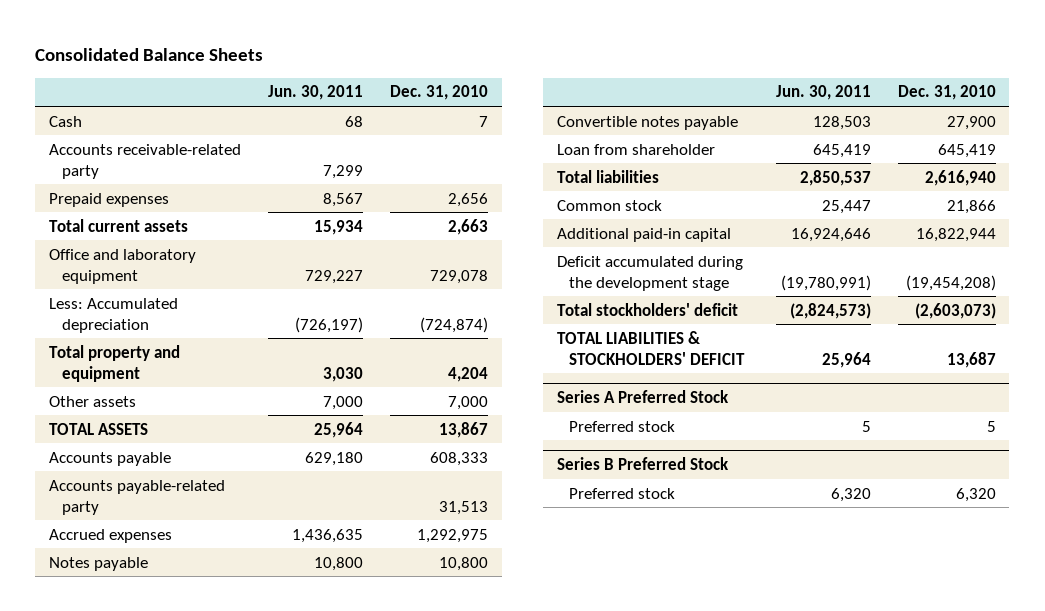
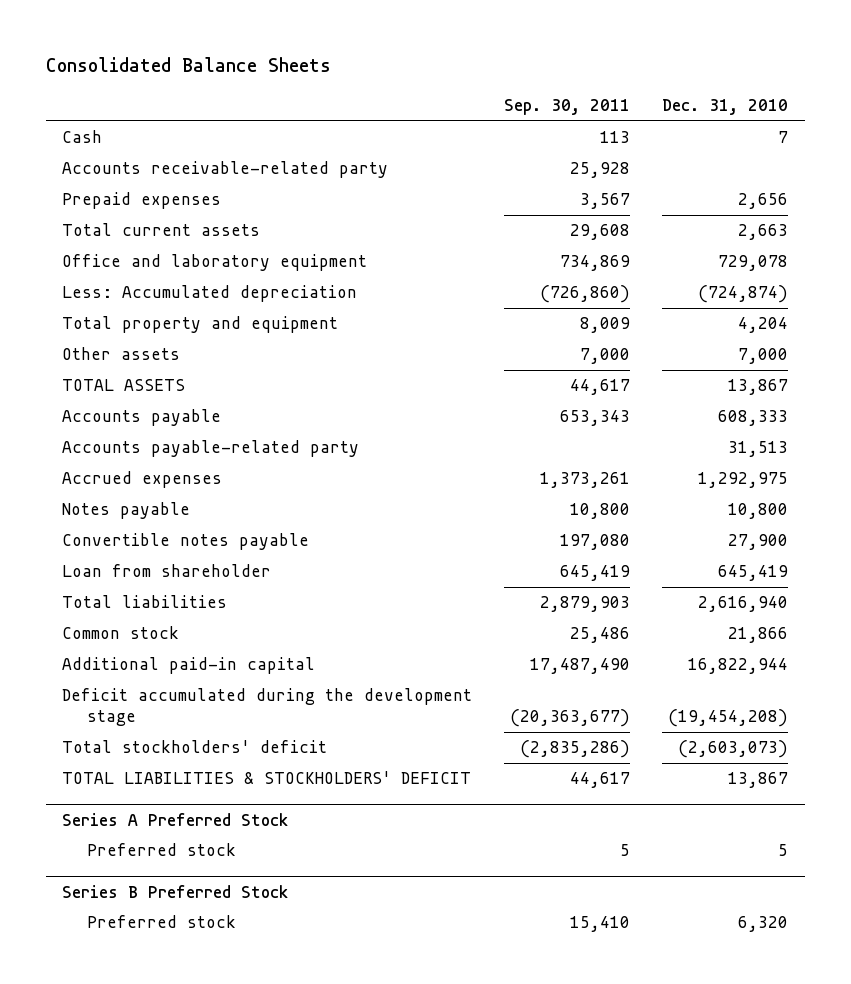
- | Jun. 30, 2011 | Dec. 31, 2010
+ | Sep. 30, 2011 | Dec. 31, 2010
- TOTAL LIABILITIES & STOCKHOLDERS' DEFICIT | 25,964 | 13,687
+ TOTAL LIABILITIES & STOCKHOLDERS' DEFICIT | 44,617 | 13,867

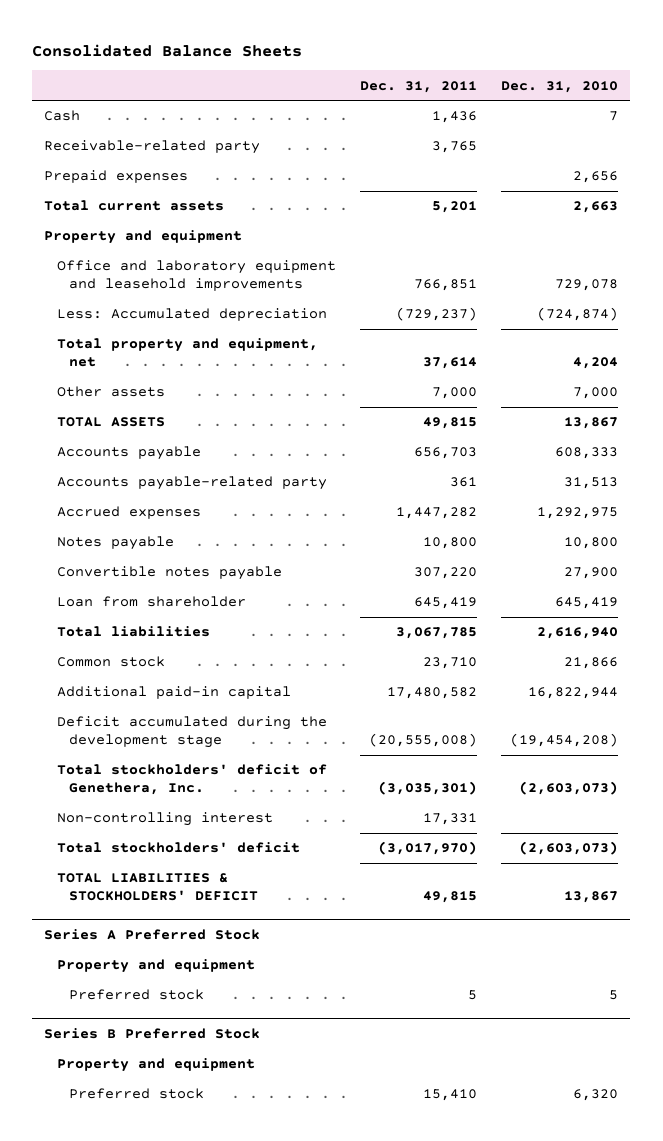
- | Sep. 30, 2011 | Dec. 31, 2010
+ | Dec. 31, 2011 | Dec. 31, 2010
- Accounts receivable-related party | 25,928 |
+ Receivable-related party | 3,765 |
- Office and laboratory equipment | 734,869 | 729,078
+ Property and equipment
+ Office and laboratory equipment and leasehold improvements | 766,851 | 729,078
- Total property and equipment | 8,009 | 4,204
+ Total property and equipment, net | 37,614 | 4,204
+ Total stockholders' deficit of Genethera, Inc. | (3,035,301) | (2,603,073)
+ Non-controlling interest | 17,331 |
@ Series A Preferred Stock
+ Property and equipment
@ Series B Preferred Stock
+ Property and equipment

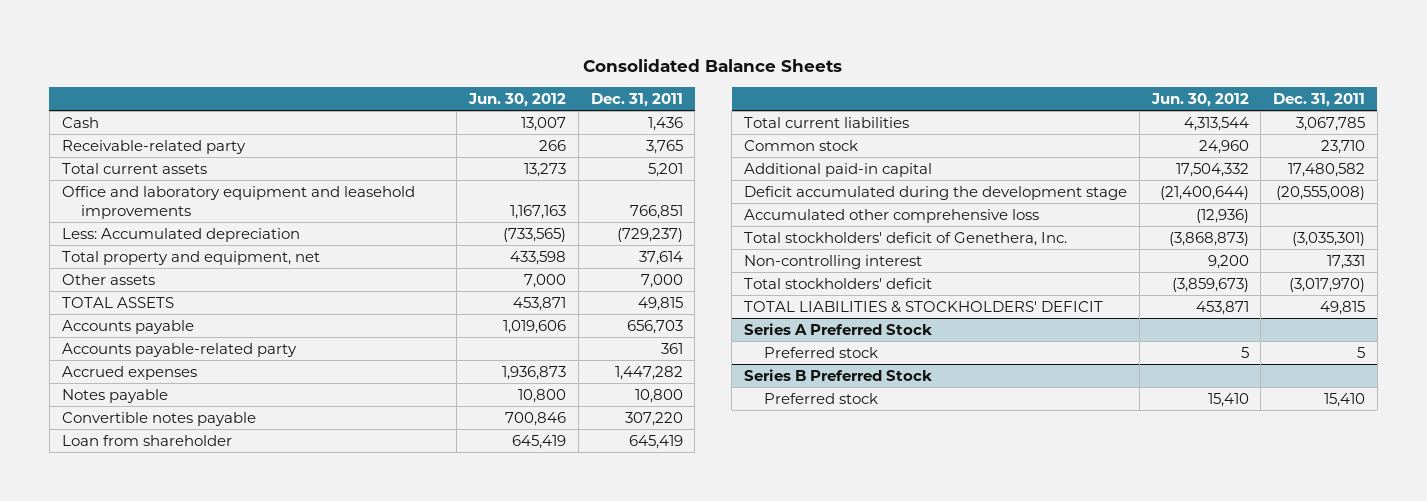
- | Dec. 31, 2011 | Dec. 31, 2010
+ | Jun. 30, 2012 | Dec. 31, 2011
- Prepaid expenses | | 2,656
- Property and equipment
- Total liabilities | 3,067,785 | 2,616,940
+ Total current liabilities | 4,313,544 | 3,067,785
+ Accumulated other comprehensive loss | (12,936) |
@ Series A Preferred Stock
- Property and equipment
@ Series B Preferred Stock
- Property and equipment

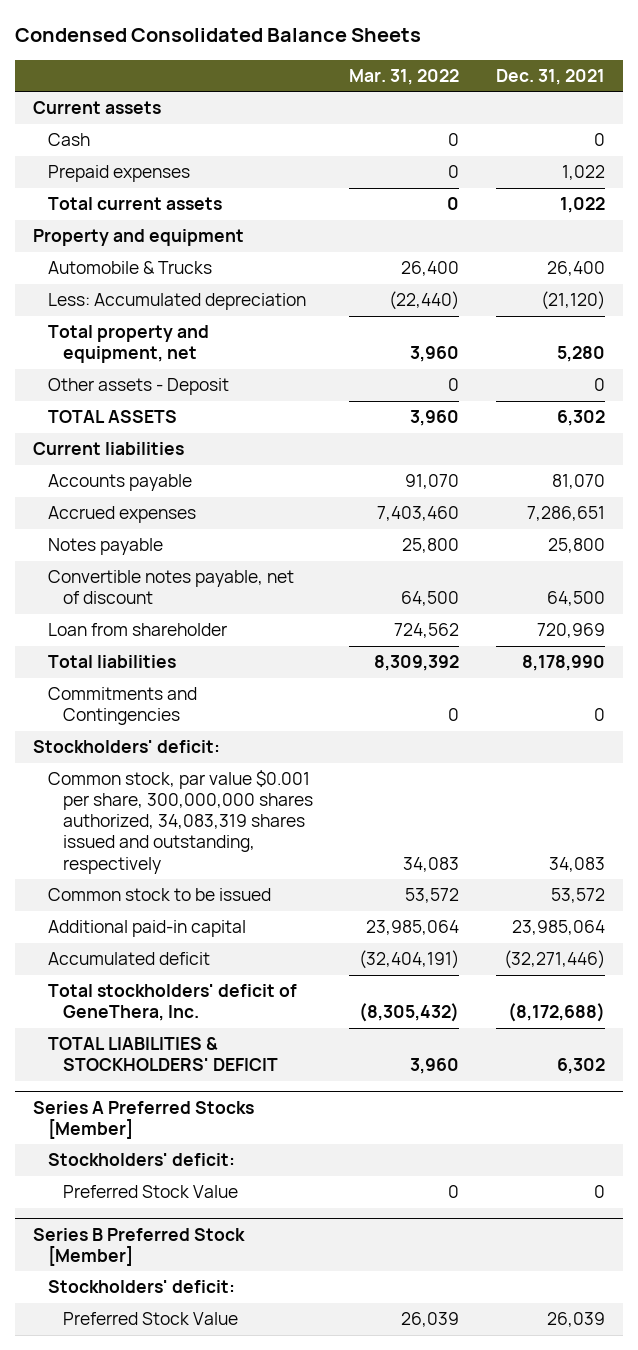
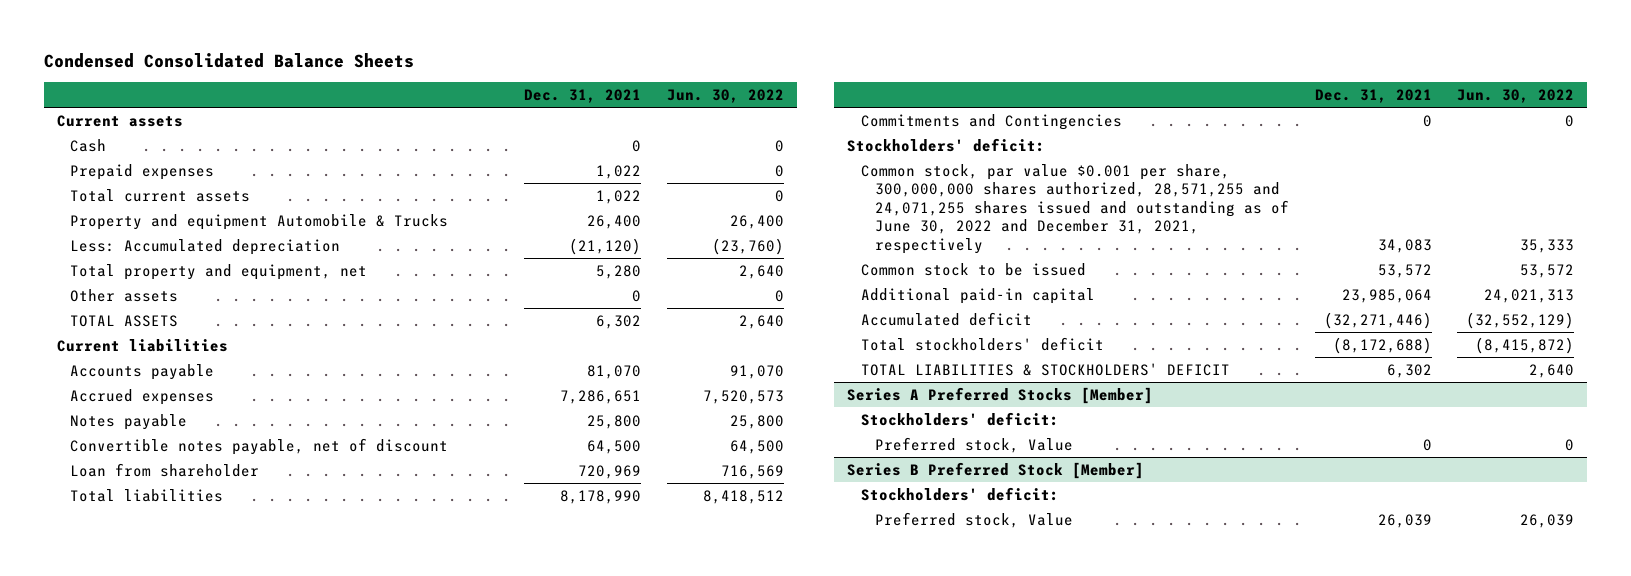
- | Mar. 31, 2022 | Dec. 31, 2021
+ | Dec. 31, 2021 | Jun. 30, 2022
- Property and equipment
- Automobile & Trucks | 26,400 | 26,400
+ Property and equipment Automobile & Trucks | 26,400 | 26,400
- Other assets - Deposit | 0 | 0
+ Other assets | 0 | 0
- Common stock, par value $0.001 per share, 300,000,000 shares authorized, 34,083,319 shares issued and outstanding, respectively | 34,083 | 34,083
+ Common stock, par value $0.001 per share, 300,000,000 shares authorized, 28,571,255 and 24,071,255 shares issued and outstanding as of June 30, 2022 and December 31, 2021, respectively | 34,083 | 35,333
- Total stockholders' deficit of GeneThera, Inc. | (8,305,432) | (8,172,688)
+ Total stockholders' deficit | (8,172,688) | (8,415,872)
@ Series A Preferred Stocks [Member]
- Preferred Stock Value | 0 | 0
+ Preferred stock, Value | 0 | 0
@ Series B Preferred Stock [Member]
- Preferred Stock Value | 26,039 | 26,039
+ Preferred stock, Value | 26,039 | 26,039

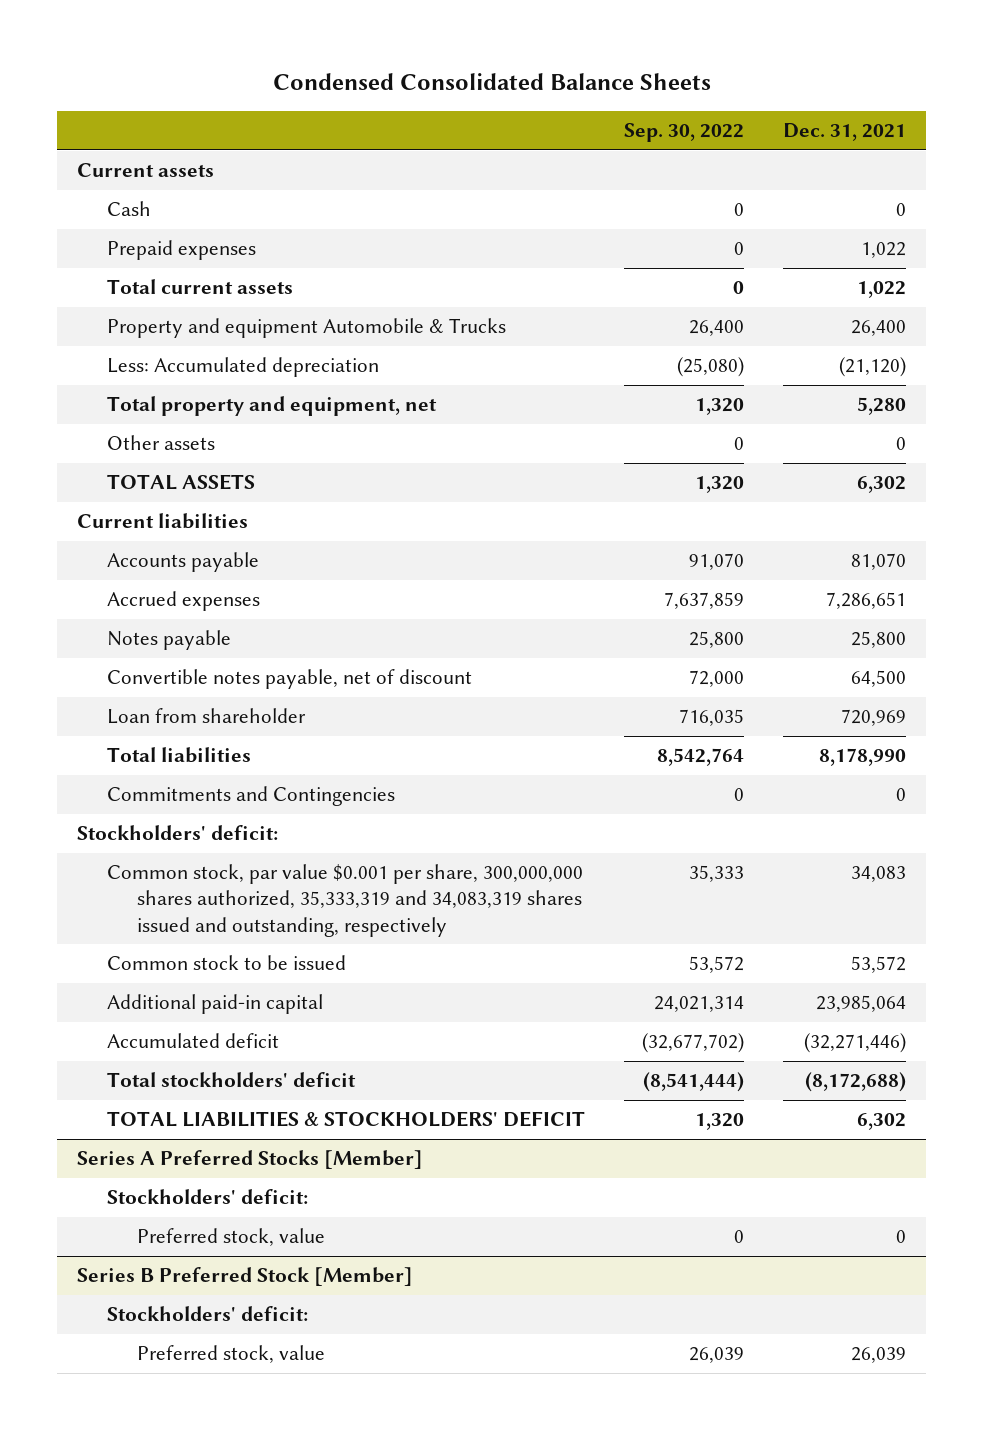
- | Dec. 31, 2021 | Jun. 30, 2022
+ | Sep. 30, 2022 | Dec. 31, 2021
- Common stock, par value $0.001 per share, 300,000,000 shares authorized, 28,571,255 and 24,071,255 shares issued and outstanding as of June 30, 2022 and December 31, 2021, respectively | 34,083 | 35,333
+ Common stock, par value $0.001 per share, 300,000,000 shares authorized, 35,333,319 and 34,083,319 shares issued and outstanding, respectively | 35,333 | 34,083
@ Series A Preferred Stocks [Member]
- Preferred stock, Value | 0 | 0
+ Preferred stock, value | 0 | 0
@ Series B Preferred Stock [Member]
- Preferred stock, Value | 26,039 | 26,039
+ Preferred stock, value | 26,039 | 26,039

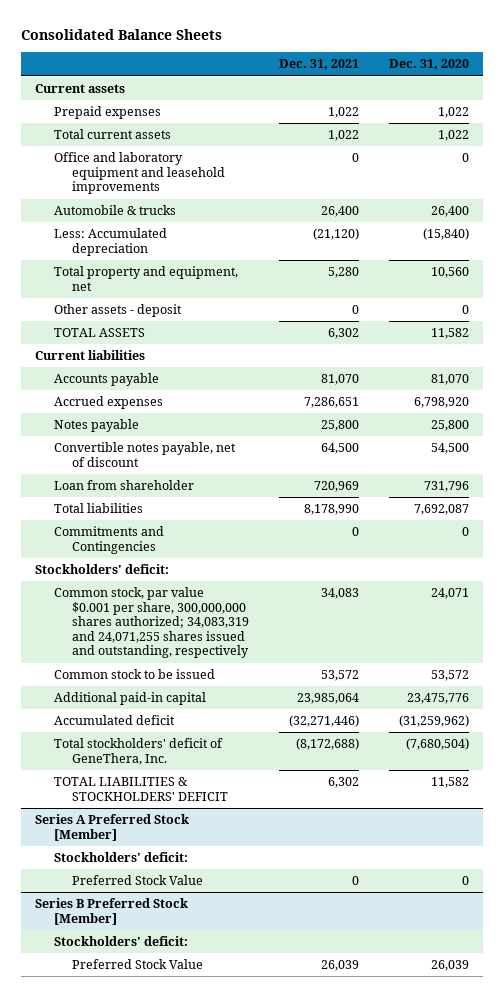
- Condensed Consolidated Balance Sheets
+ Consolidated Balance Sheets
- | Sep. 30, 2022 | Dec. 31, 2021
+ | Dec. 31, 2021 | Dec. 31, 2020
- Cash | 0 | 0
- Property and equipment Automobile & Trucks | 26,400 | 26,400
+ Office and laboratory equipment and leasehold improvements | 0 | 0
+ Automobile & trucks | 26,400 | 26,400
- Other assets | 0 | 0
+ Other assets - deposit | 0 | 0
- Common stock, par value $0.001 per share, 300,000,000 shares authorized, 35,333,319 and 34,083,319 shares issued and outstanding, respectively | 35,333 | 34,083
+ Common stock, par value $0.001 per share, 300,000,000 shares authorized; 34,083,319 and 24,071,255 shares issued and outstanding, respectively | 34,083 | 24,071
- Total stockholders' deficit | (8,541,444) | (8,172,688)
+ Total stockholders' deficit of GeneThera, Inc. | (8,172,688) | (7,680,504)
- Series A Preferred Stocks [Member]
+ Series A Preferred Stock [Member]
- Preferred stock, value | 0 | 0
+ Preferred Stock Value | 0 | 0
@ Series B Preferred Stock [Member]
- Preferred stock, value | 26,039 | 26,039
+ Preferred Stock Value | 26,039 | 26,039

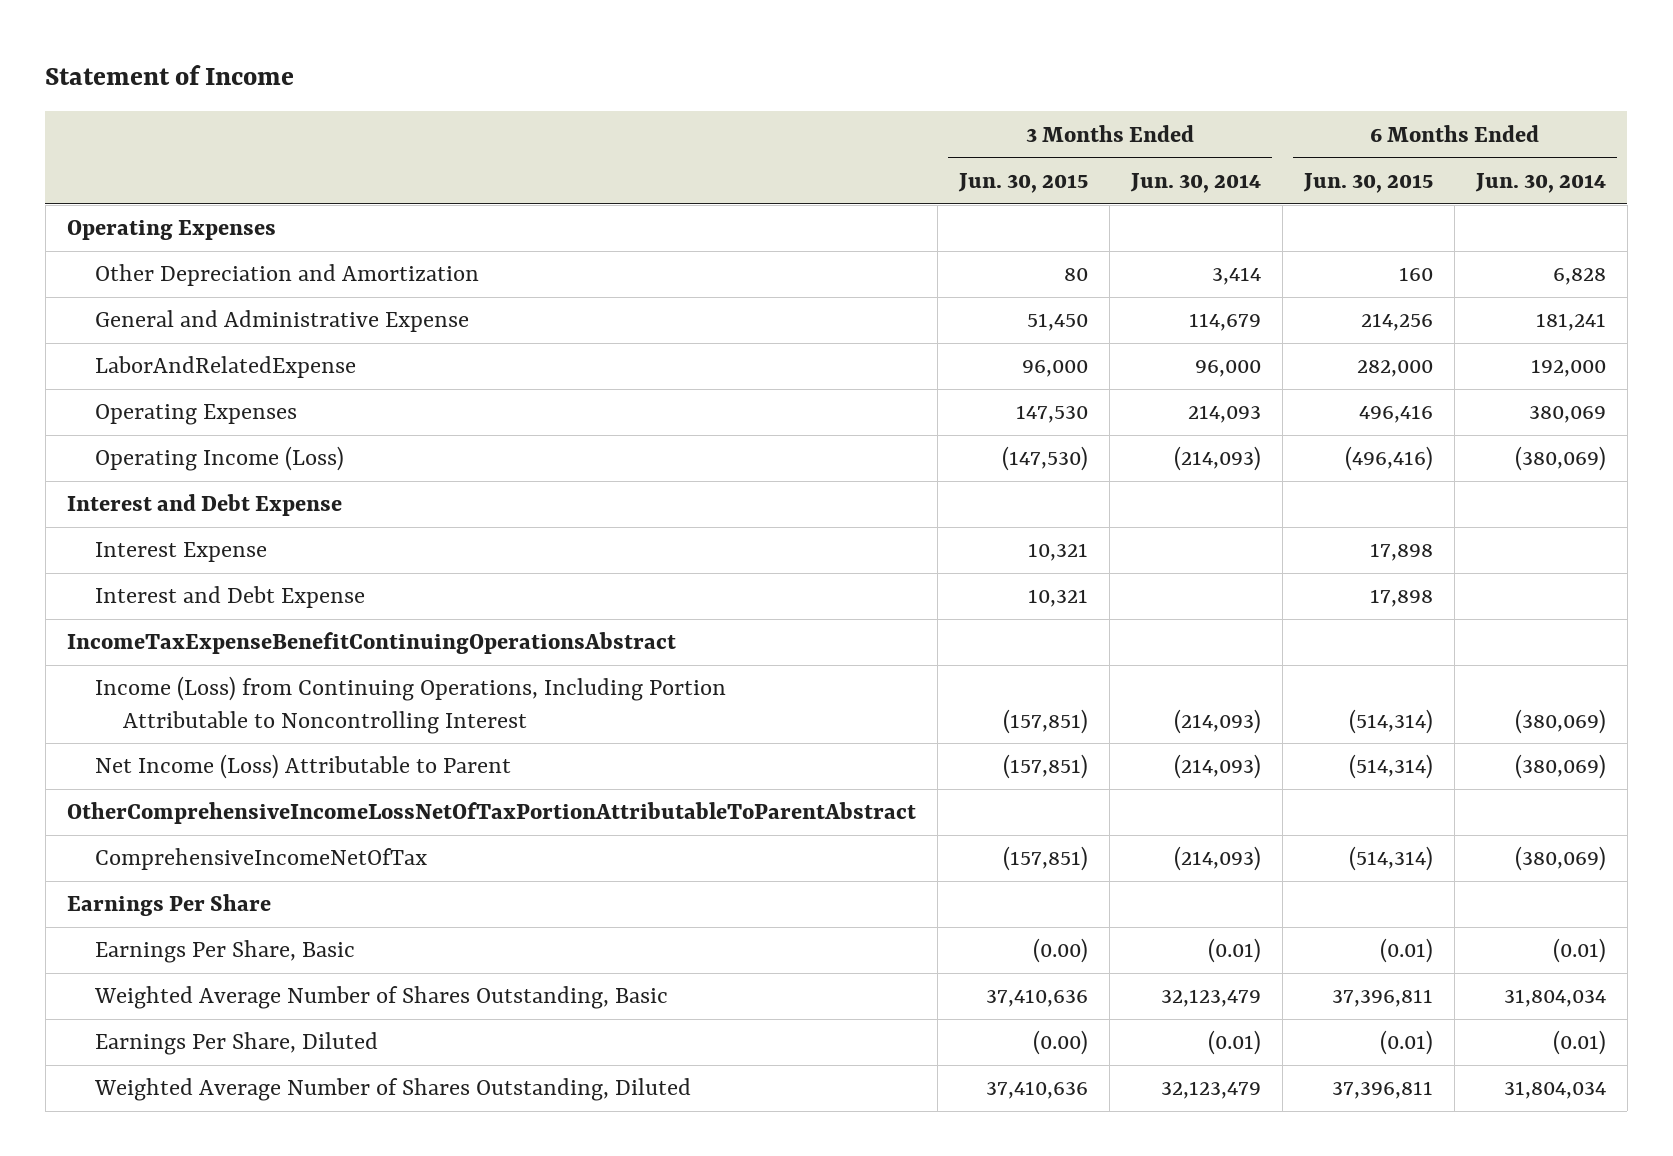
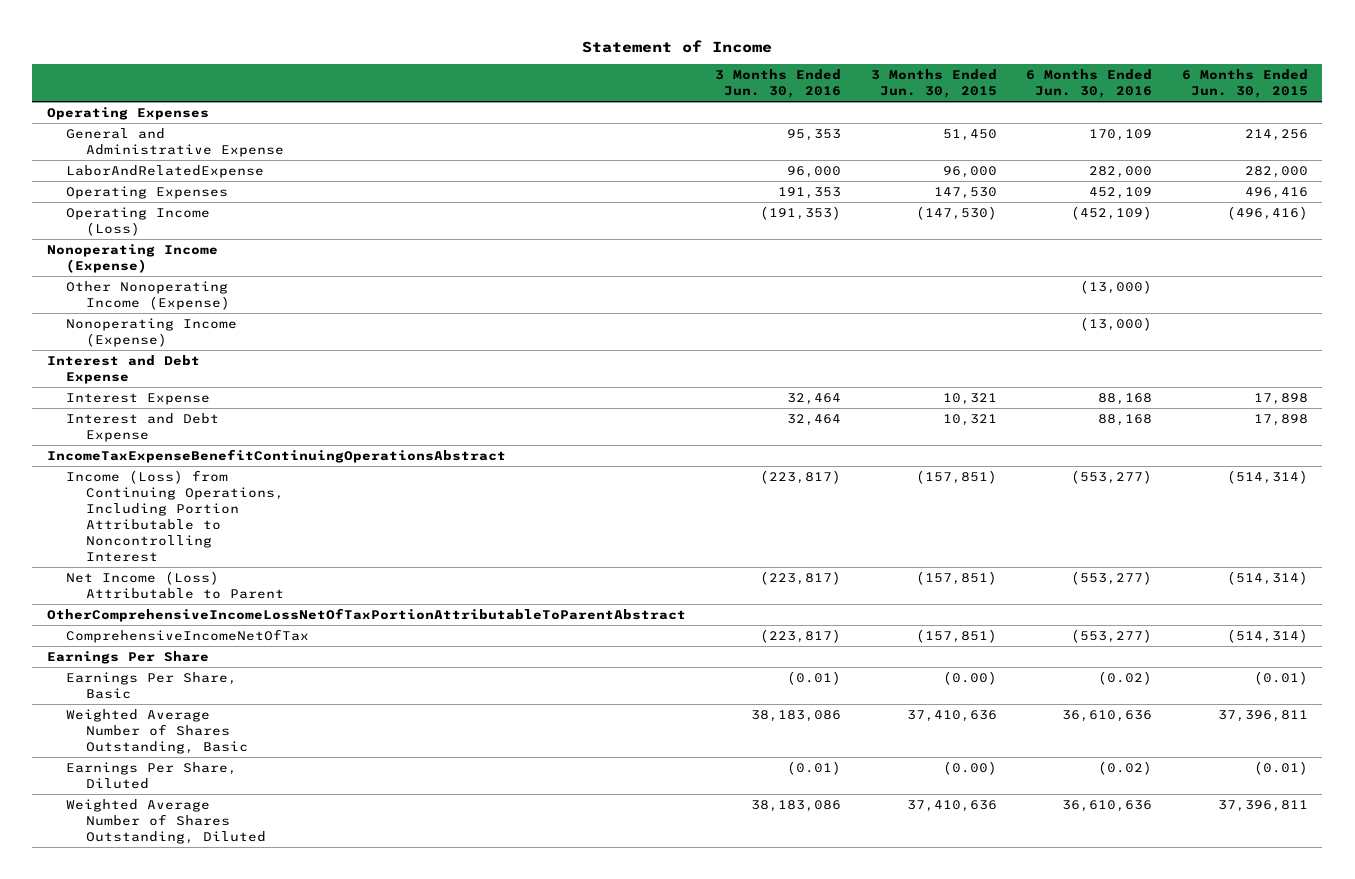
- | 3 Months Ended Jun. 30, 2015 | 3 Months Ended Jun. 30, 2014 | 6 Months Ended Jun. 30, 2015 | 6 Months Ended Jun. 30, 2014
+ | 3 Months Ended Jun. 30, 2016 | 3 Months Ended Jun. 30, 2015 | 6 Months Ended Jun. 30, 2016 | 6 Months Ended Jun. 30, 2015
- Other Depreciation and Amortization | 80 | 3,414 | 160 | 6,828
+ Nonoperating Income (Expense)
+ Other Nonoperating Income (Expense) | | | (13,000) |
+ Nonoperating Income (Expense) | | | (13,000) |

